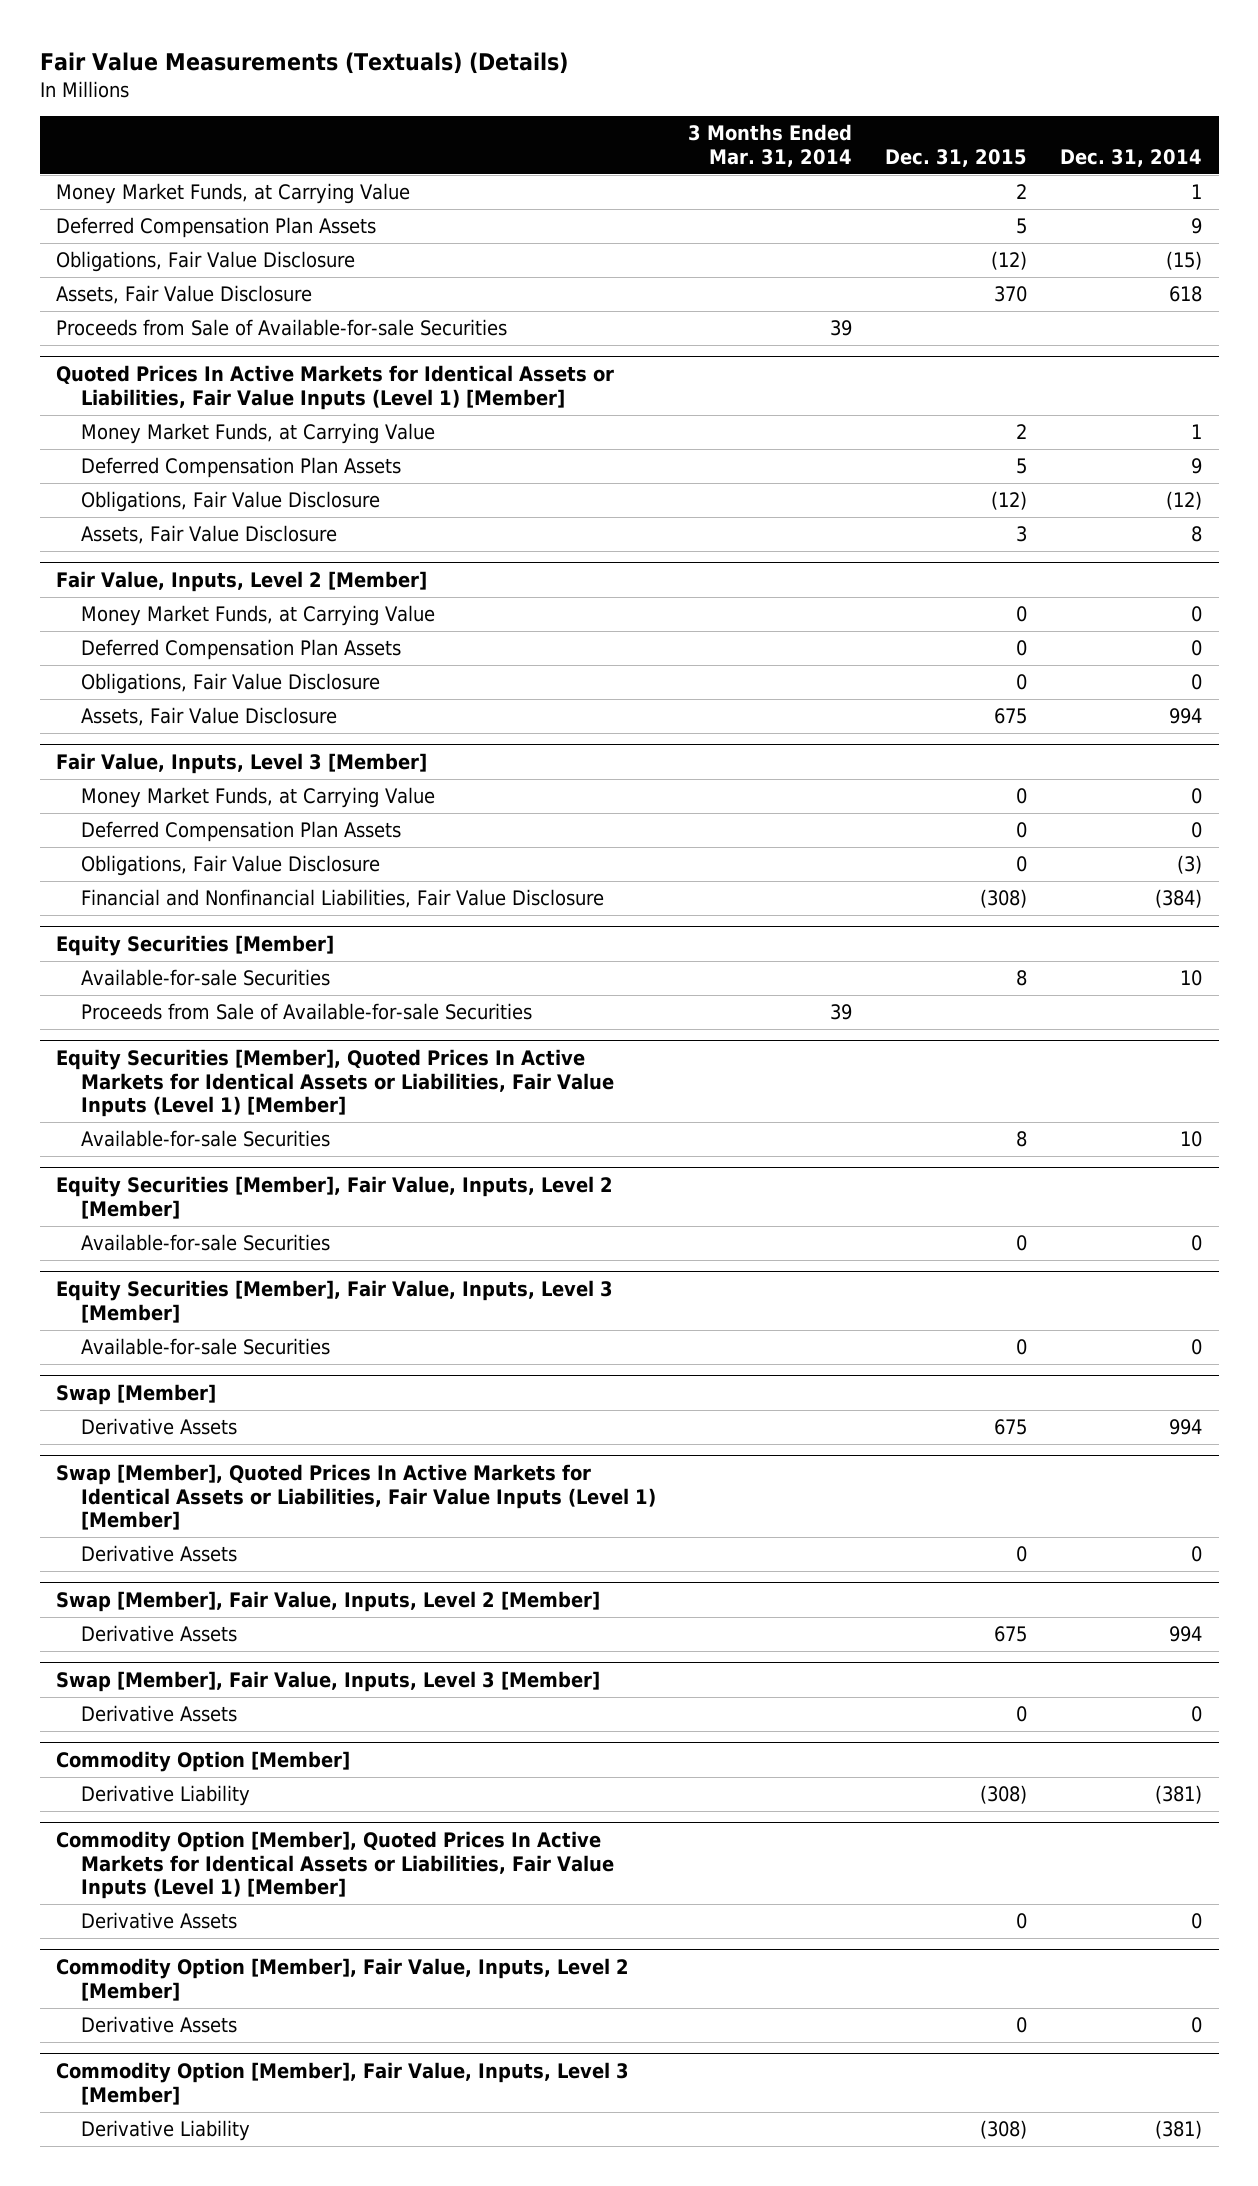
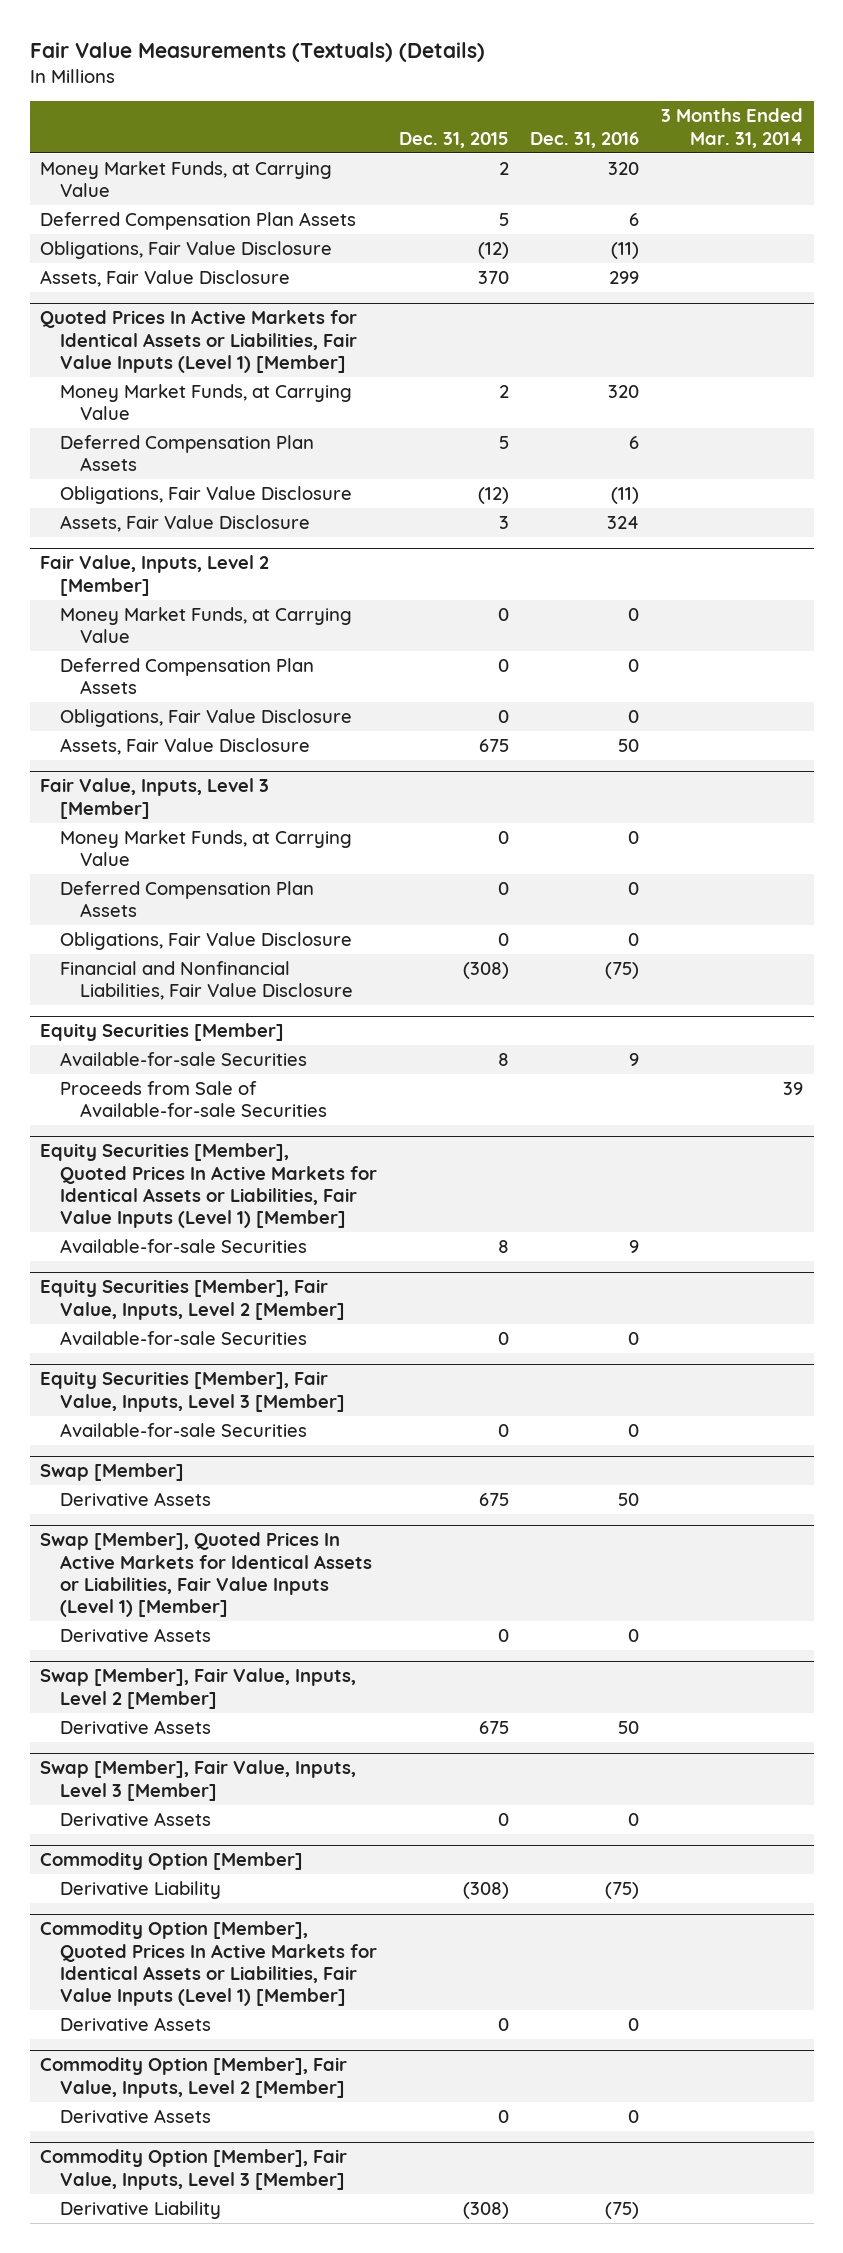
- | 3 Months Ended Mar. 31, 2014 | Dec. 31, 2015 | Dec. 31, 2014
+ | Dec. 31, 2015 | Dec. 31, 2016 | 3 Months Ended Mar. 31, 2014
- Proceeds from Sale of Available-for-sale Securities | 39 | |

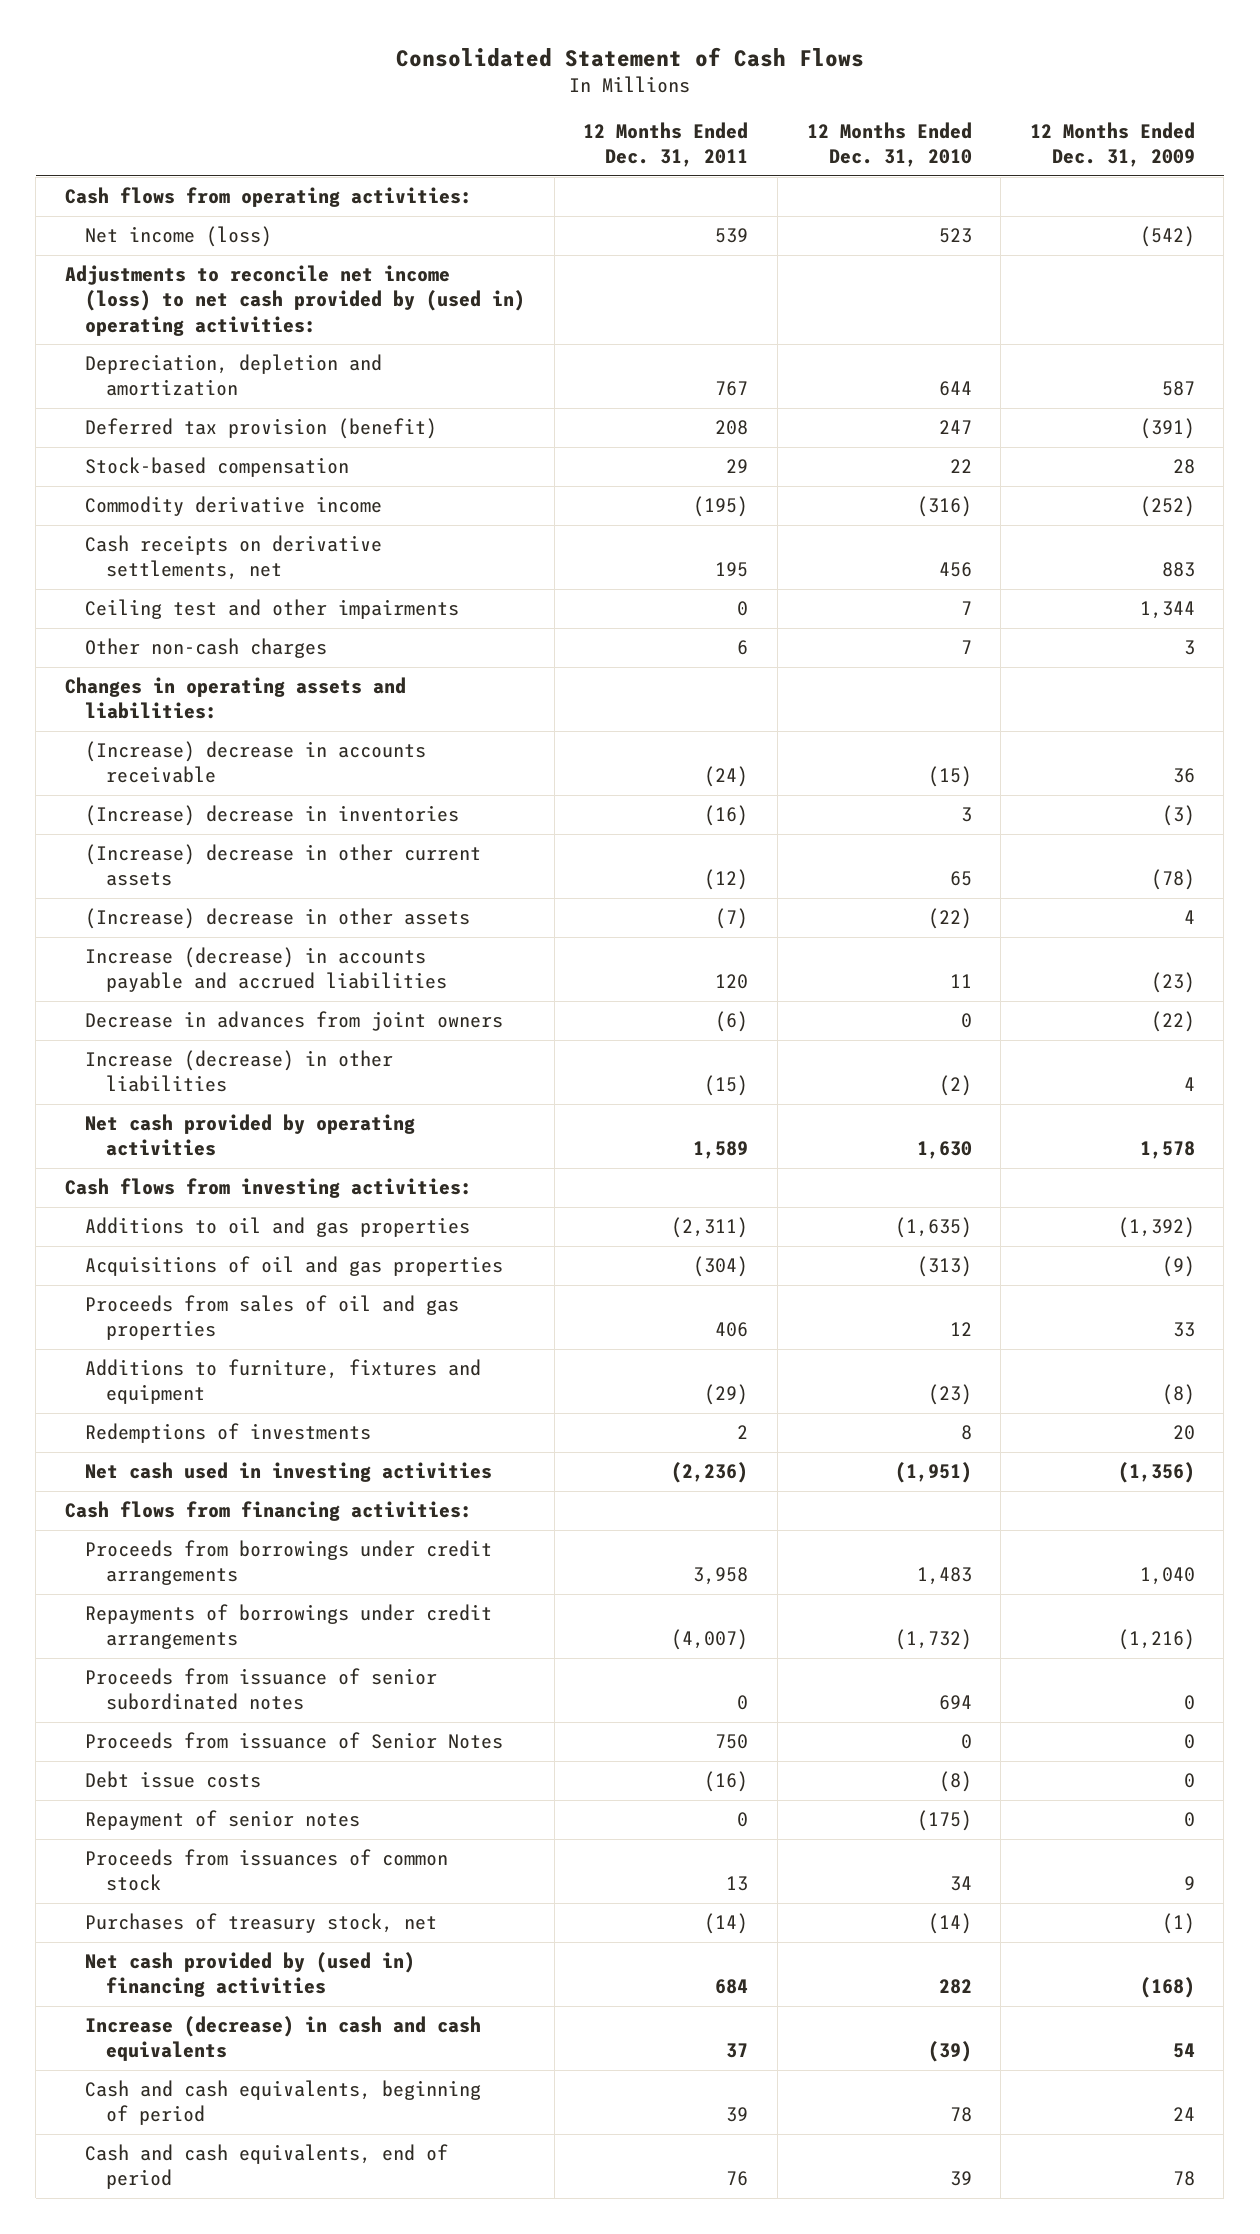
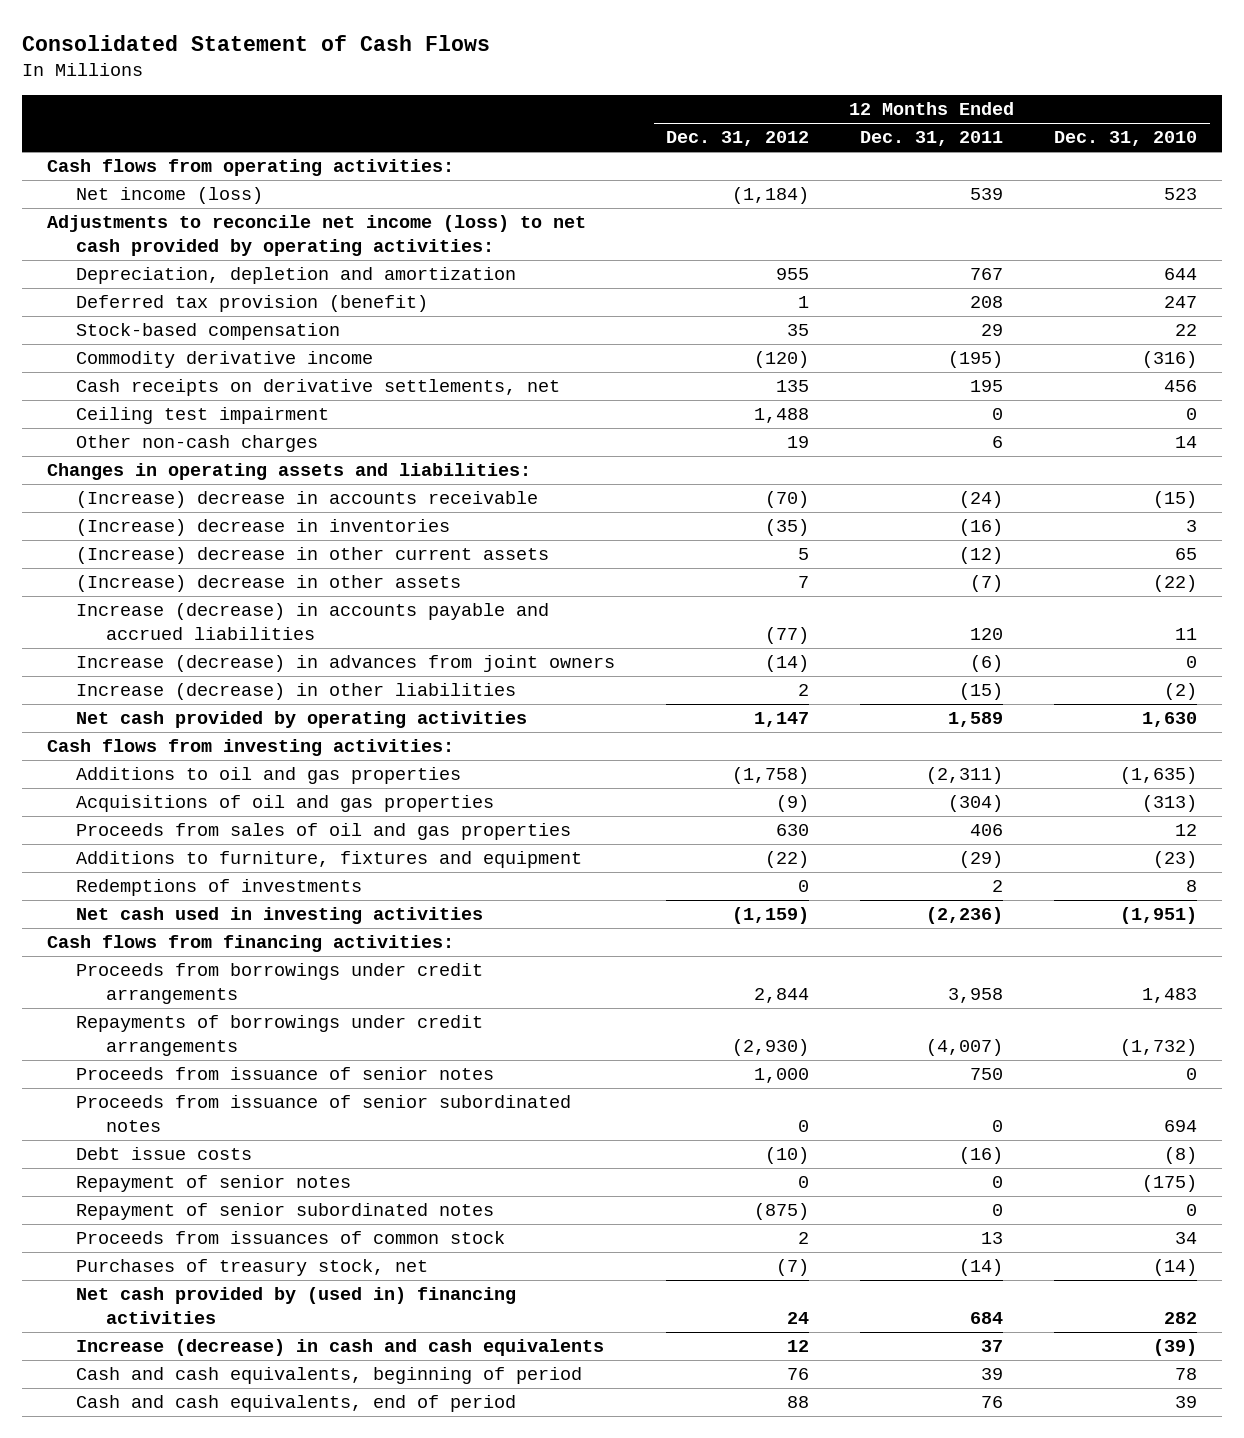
- | 12 Months Ended Dec. 31, 2011 | 12 Months Ended Dec. 31, 2010 | 12 Months Ended Dec. 31, 2009
+ | 12 Months Ended Dec. 31, 2012 | 12 Months Ended Dec. 31, 2011 | 12 Months Ended Dec. 31, 2010
- Adjustments to reconcile net income (loss) to net cash provided by (used in) operating activities:
+ Adjustments to reconcile net income (loss) to net cash provided by operating activities:
- Ceiling test and other impairments | 0 | 7 | 1,344
- Other non-cash charges | 6 | 7 | 3
+ Ceiling test impairment | 1,488 | 0 | 0
+ Other non-cash charges | 19 | 6 | 14
- Decrease in advances from joint owners | (6) | 0 | (22)
+ Increase (decrease) in advances from joint owners | (14) | (6) | 0
+ Proceeds from issuance of senior notes | 1,000 | 750 | 0
- Proceeds from issuance of Senior Notes | 750 | 0 | 0
+ Repayment of senior subordinated notes | (875) | 0 | 0

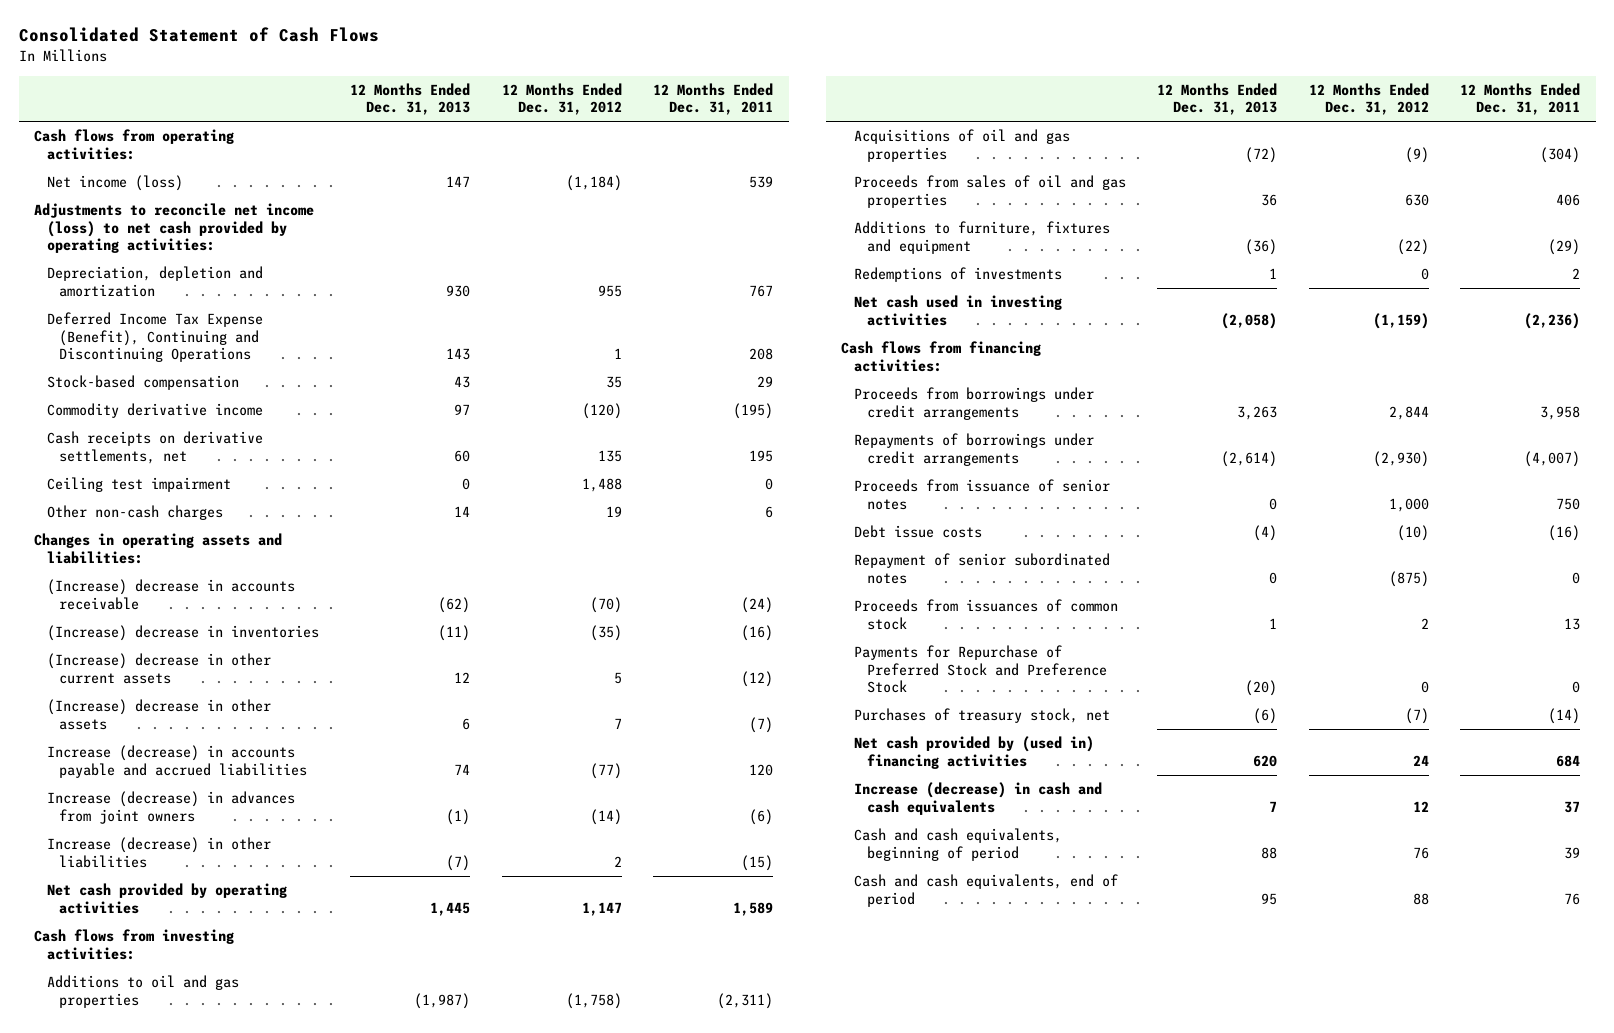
- | 12 Months Ended Dec. 31, 2012 | 12 Months Ended Dec. 31, 2011 | 12 Months Ended Dec. 31, 2010
+ | 12 Months Ended Dec. 31, 2013 | 12 Months Ended Dec. 31, 2012 | 12 Months Ended Dec. 31, 2011
- Deferred tax provision (benefit) | 1 | 208 | 247
+ Deferred Income Tax Expense (Benefit), Continuing and Discontinuing Operations | 143 | 1 | 208
- Proceeds from issuance of senior subordinated notes | 0 | 0 | 694
- Repayment of senior notes | 0 | 0 | (175)
+ Payments for Repurchase of Preferred Stock and Preference Stock | (20) | 0 | 0

